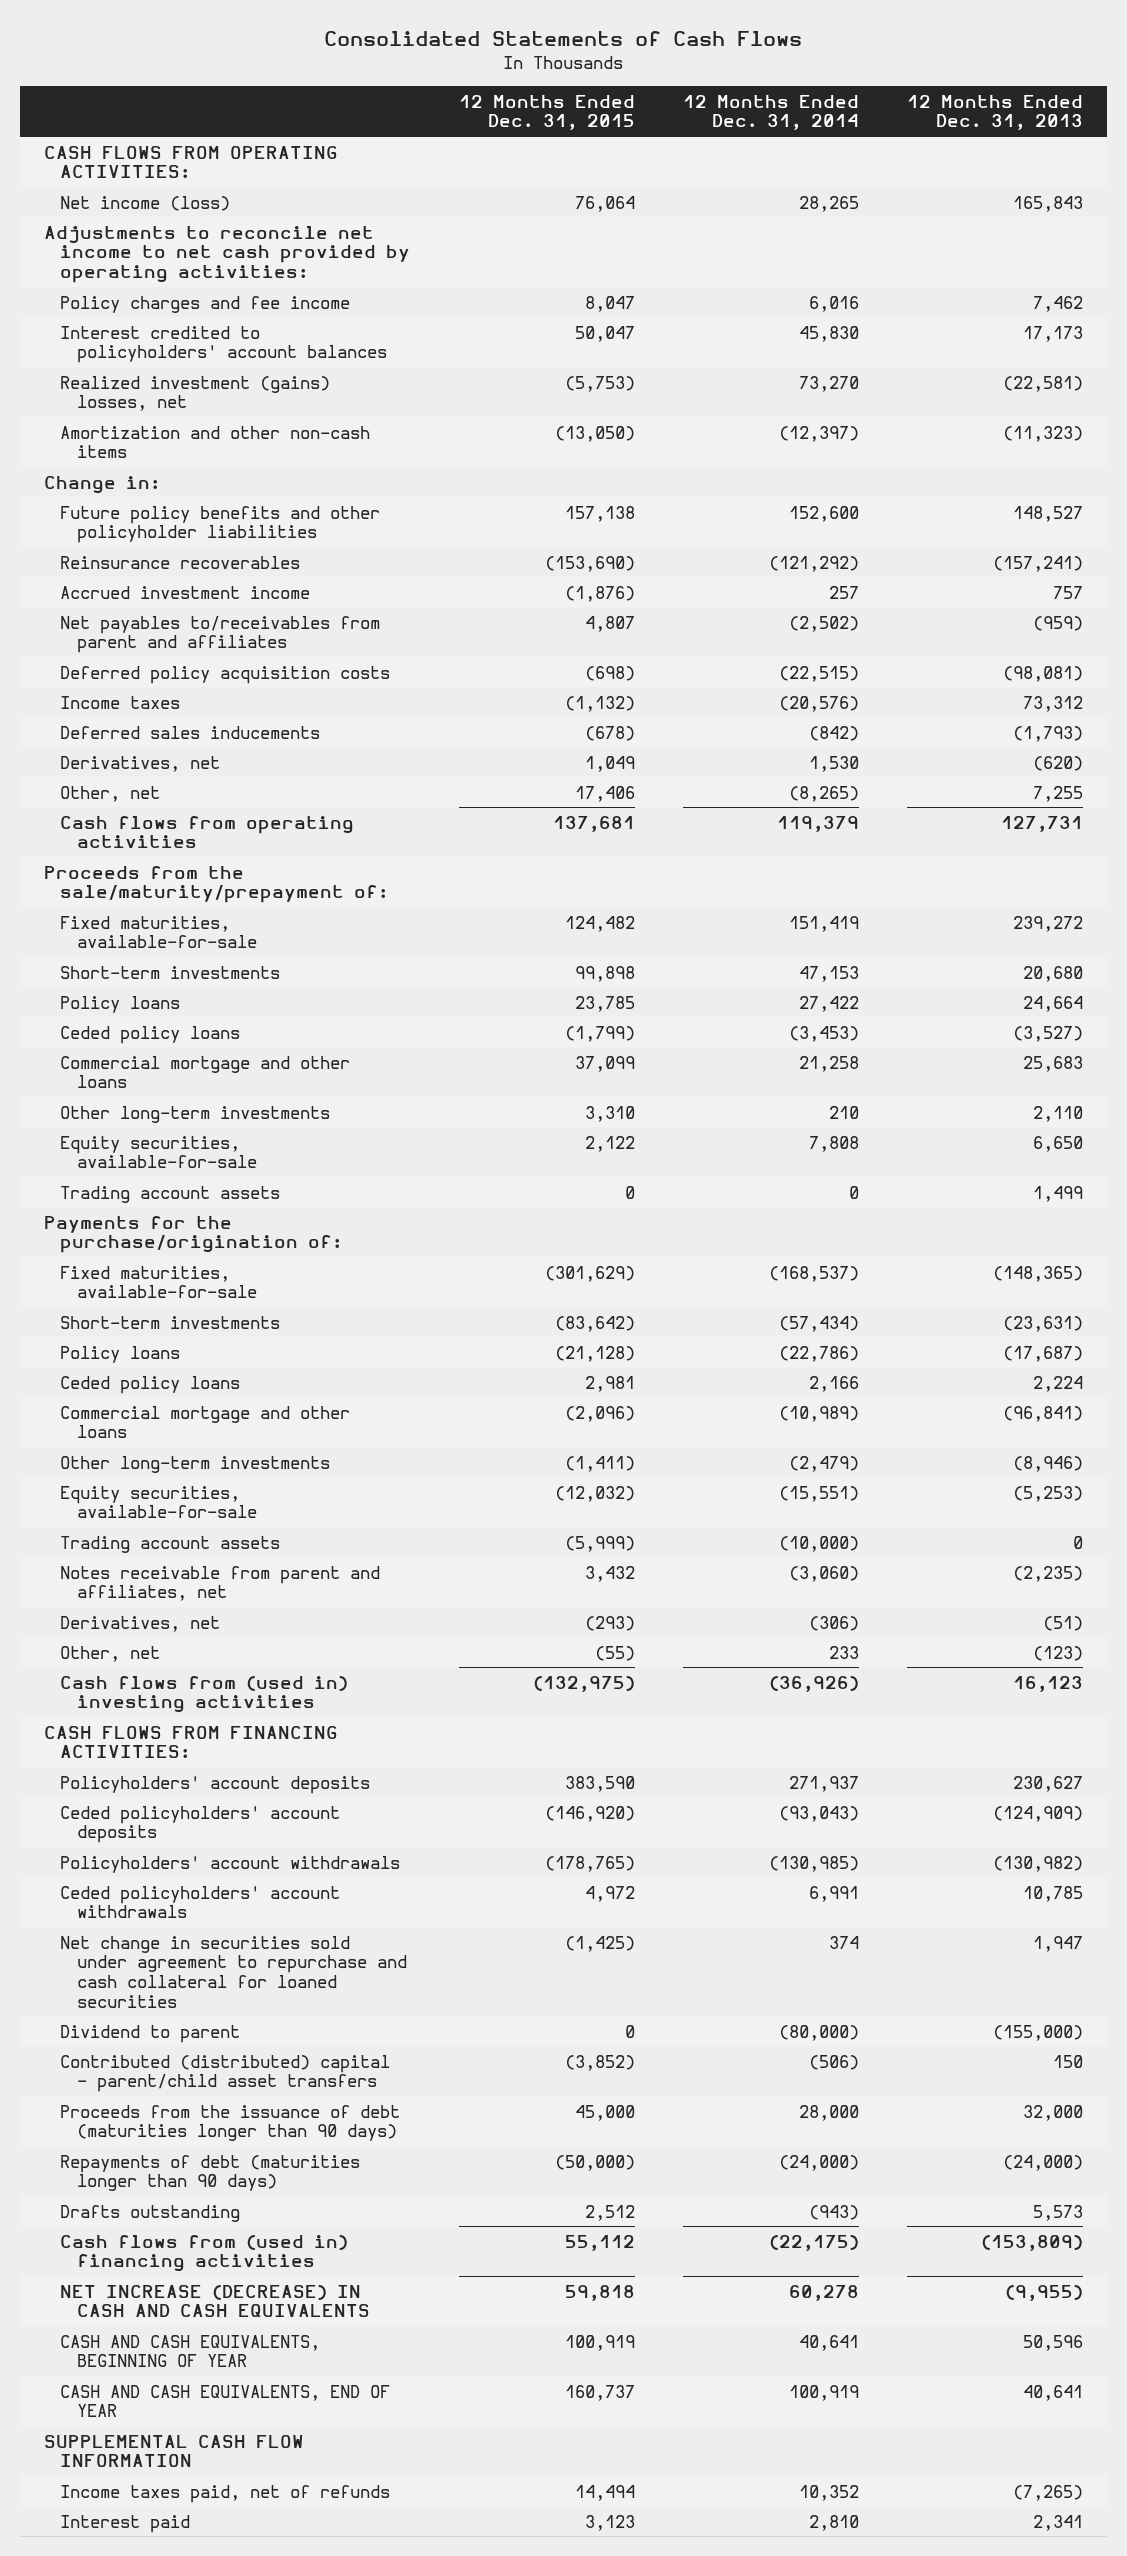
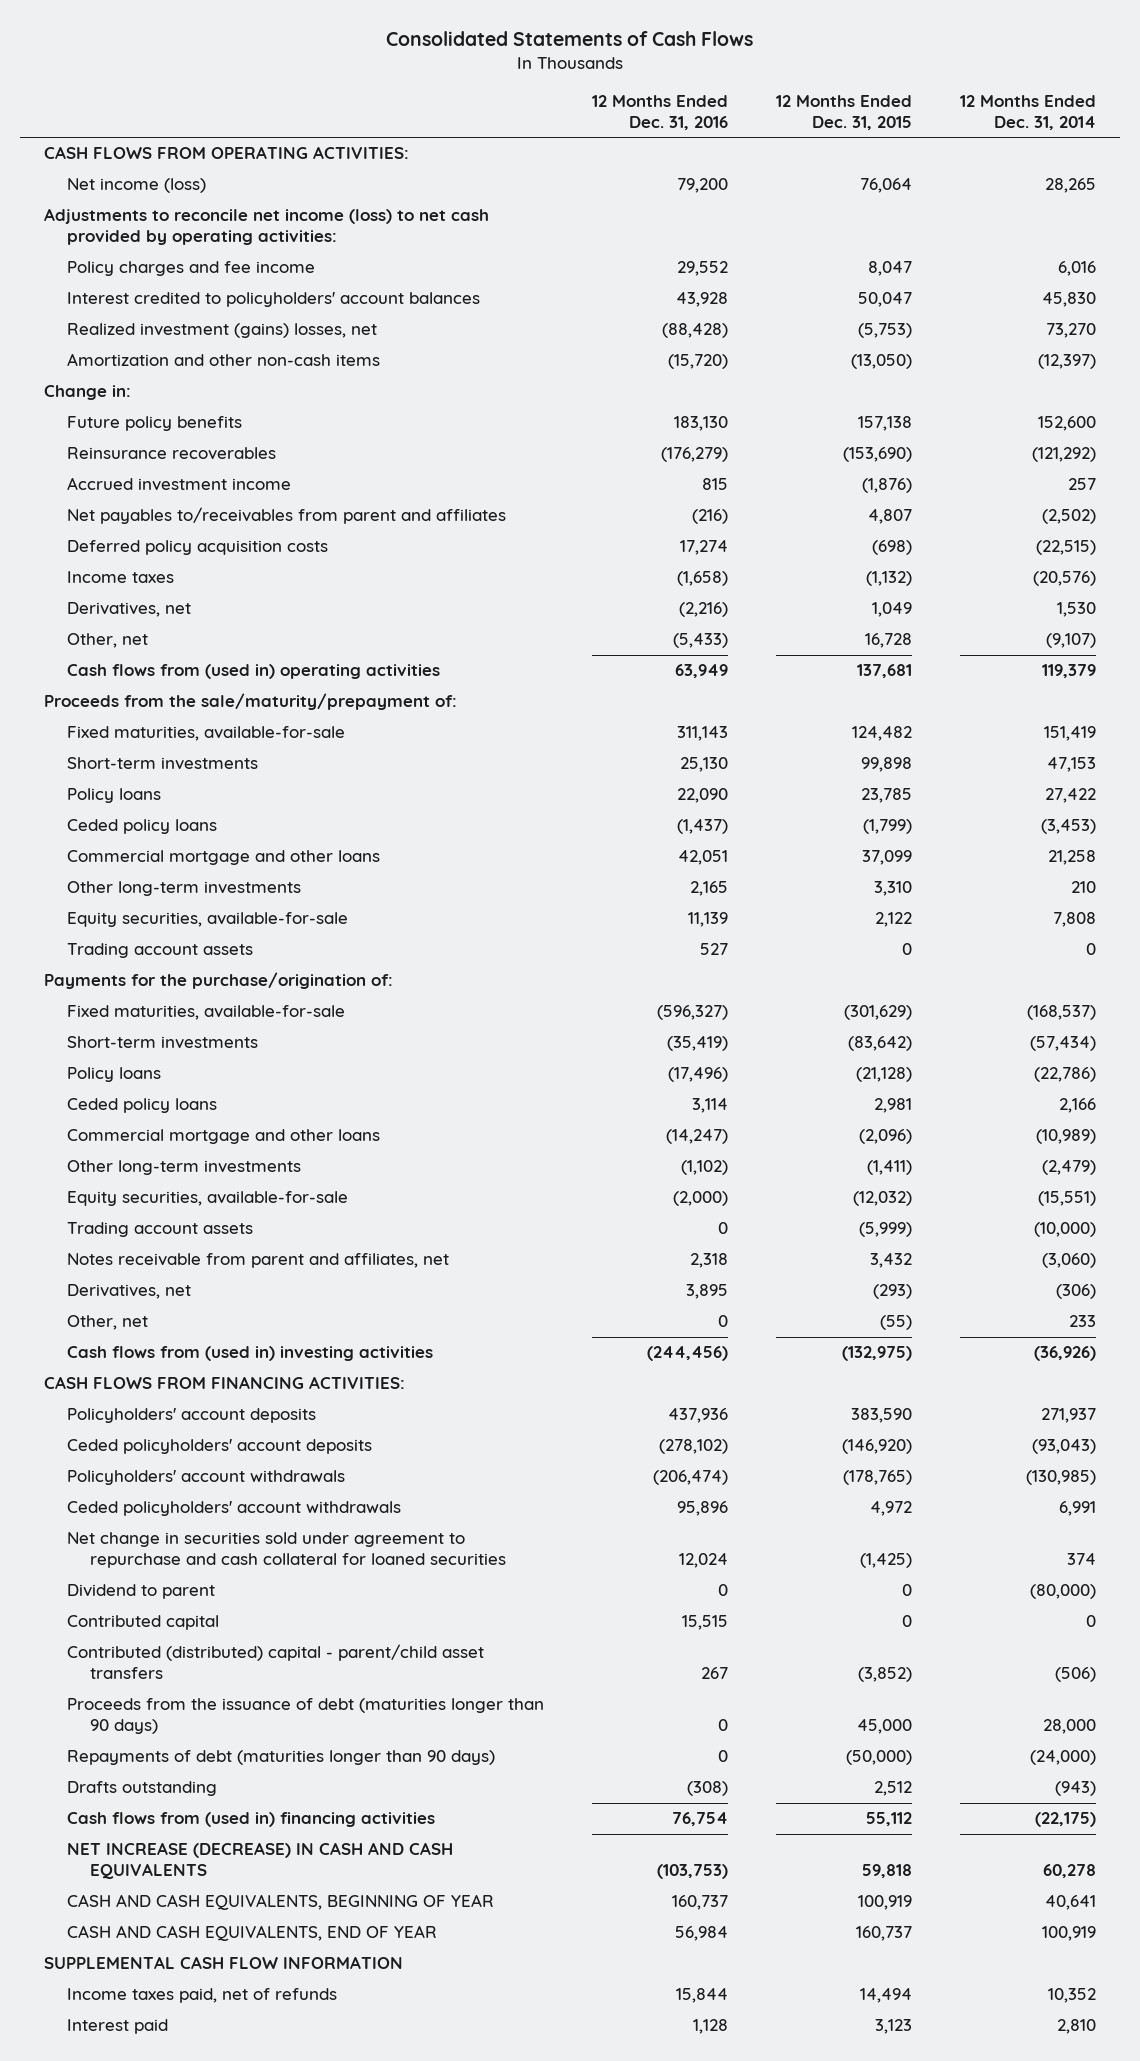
- | 12 Months Ended Dec. 31, 2015 | 12 Months Ended Dec. 31, 2014 | 12 Months Ended Dec. 31, 2013
+ | 12 Months Ended Dec. 31, 2016 | 12 Months Ended Dec. 31, 2015 | 12 Months Ended Dec. 31, 2014
- Adjustments to reconcile net income to net cash provided by operating activities:
+ Adjustments to reconcile net income (loss) to net cash provided by operating activities:
- Future policy benefits and other policyholder liabilities | 157,138 | 152,600 | 148,527
+ Future policy benefits | 183,130 | 157,138 | 152,600
- Deferred sales inducements | (678) | (842) | (1,793)
- Other, net | 17,406 | (8,265) | 7,255
- Cash flows from operating activities | 137,681 | 119,379 | 127,731
+ Other, net | (5,433) | 16,728 | (9,107)
+ Cash flows from (used in) operating activities | 63,949 | 137,681 | 119,379
+ Contributed capital | 15,515 | 0 | 0

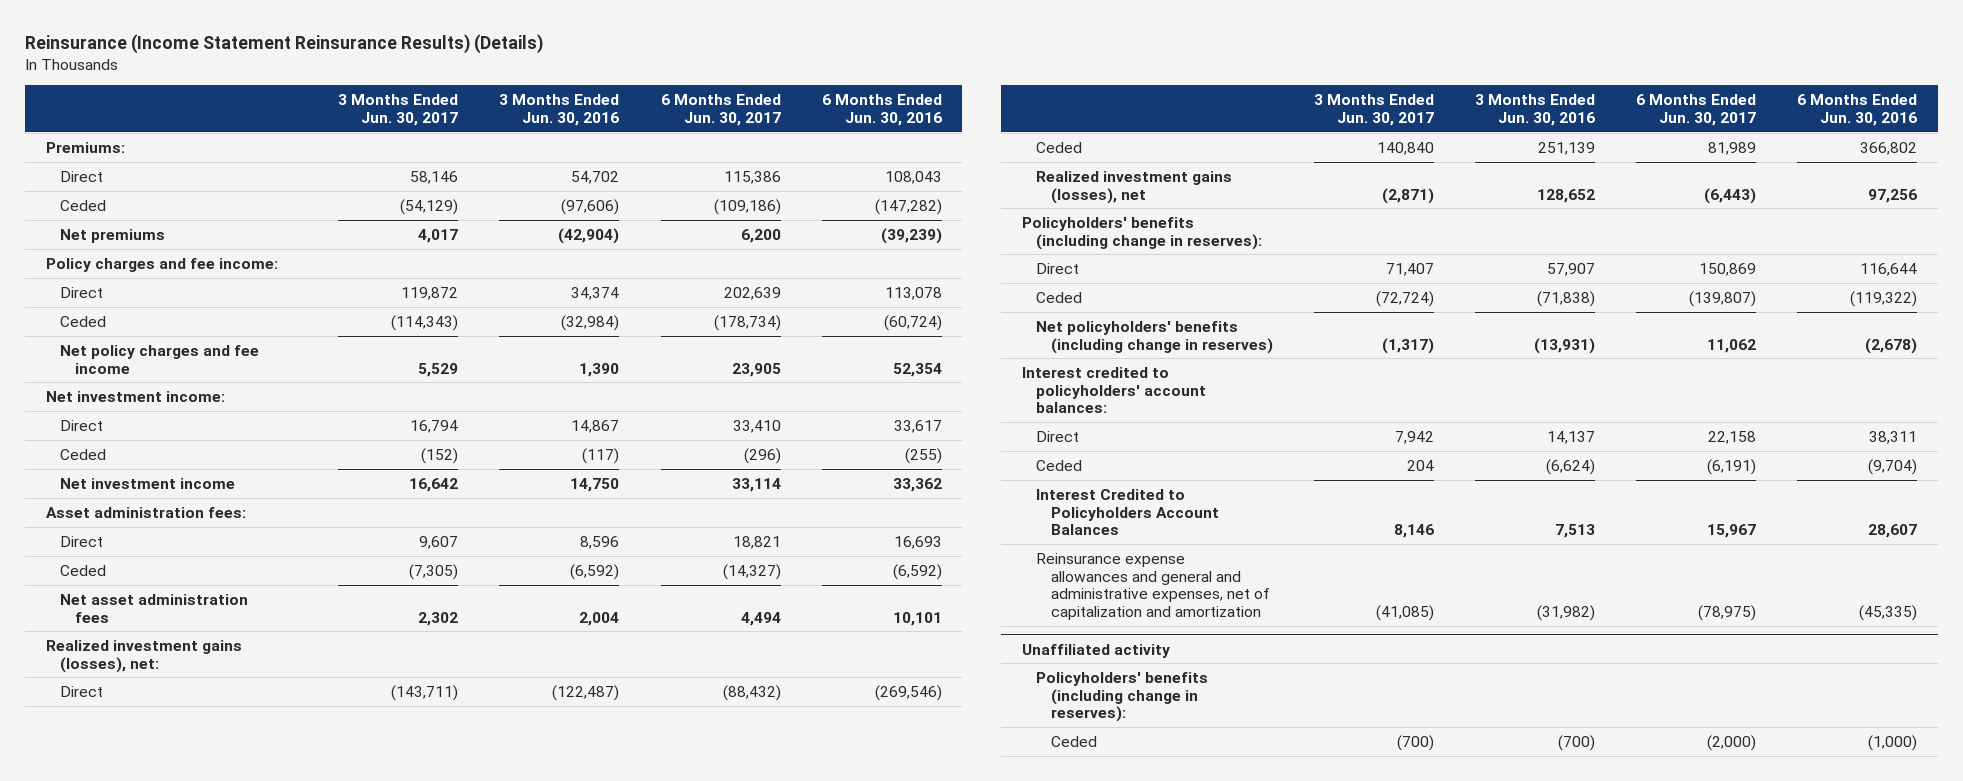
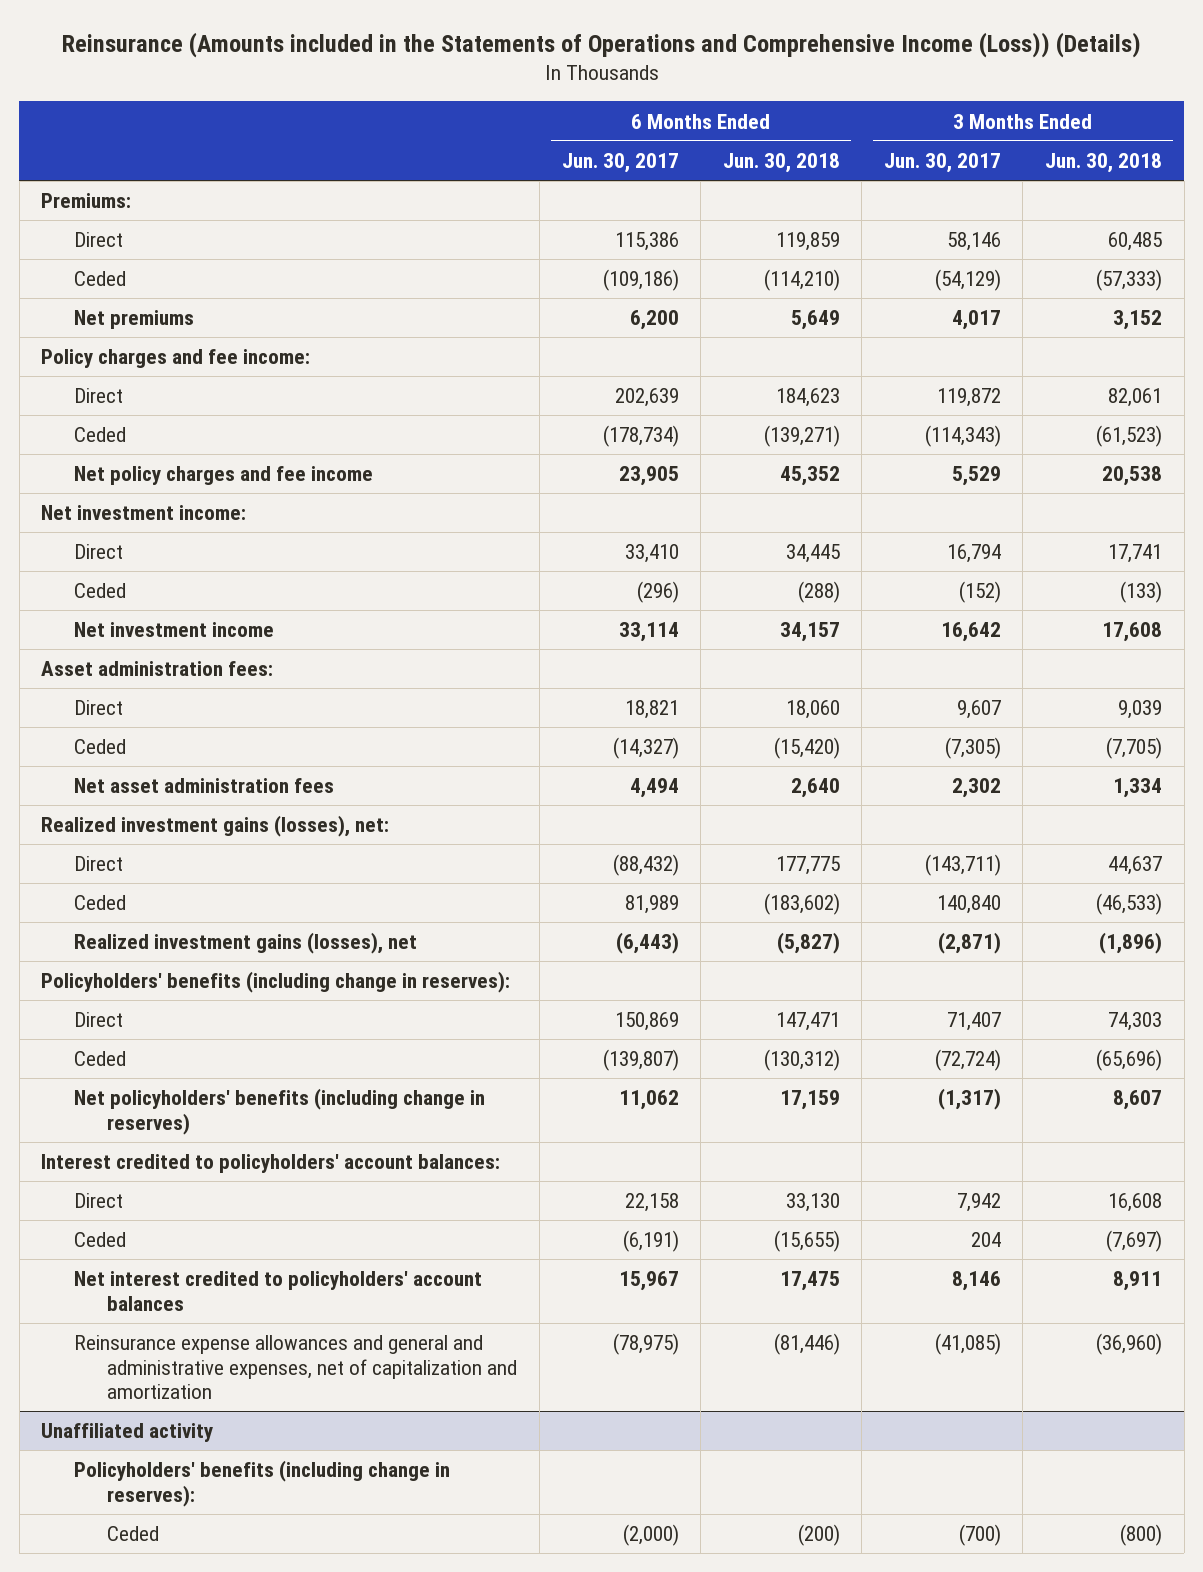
- Reinsurance (Income Statement Reinsurance Results) (Details)
+ Reinsurance (Amounts included in the Statements of Operations and Comprehensive Income (Loss)) (Details)
- | 3 Months Ended Jun. 30, 2017 | 3 Months Ended Jun. 30, 2016 | 6 Months Ended Jun. 30, 2017 | 6 Months Ended Jun. 30, 2016
+ | 6 Months Ended Jun. 30, 2017 | 6 Months Ended Jun. 30, 2018 | 3 Months Ended Jun. 30, 2017 | 3 Months Ended Jun. 30, 2018
- Interest Credited to Policyholders Account Balances | 8,146 | 7,513 | 15,967 | 28,607
+ Net interest credited to policyholders' account balances | 15,967 | 17,475 | 8,146 | 8,911

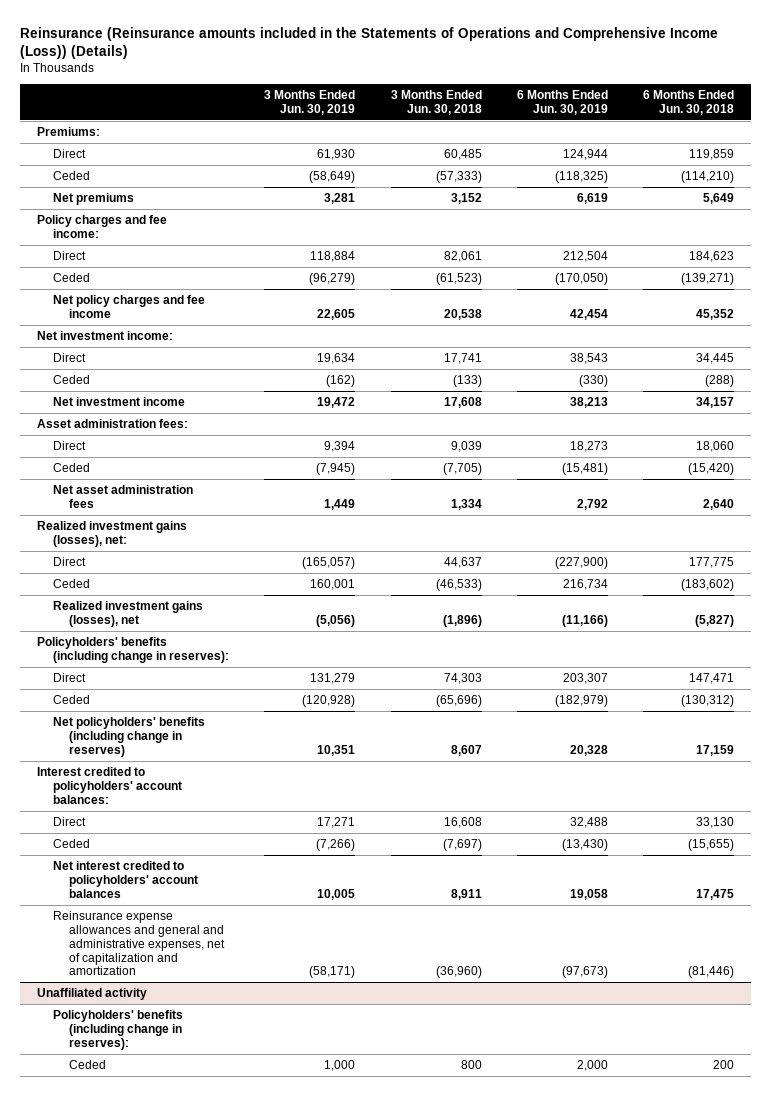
- Reinsurance (Amounts included in the Statements of Operations and Comprehensive Income (Loss)) (Details)
+ Reinsurance (Reinsurance amounts included in the Statements of Operations and Comprehensive Income (Loss)) (Details)
- | 6 Months Ended Jun. 30, 2017 | 6 Months Ended Jun. 30, 2018 | 3 Months Ended Jun. 30, 2017 | 3 Months Ended Jun. 30, 2018
+ | 3 Months Ended Jun. 30, 2019 | 3 Months Ended Jun. 30, 2018 | 6 Months Ended Jun. 30, 2019 | 6 Months Ended Jun. 30, 2018
@ Unaffiliated activity
- Ceded | (2,000) | (200) | (700) | (800)
+ Ceded | 1,000 | 800 | 2,000 | 200

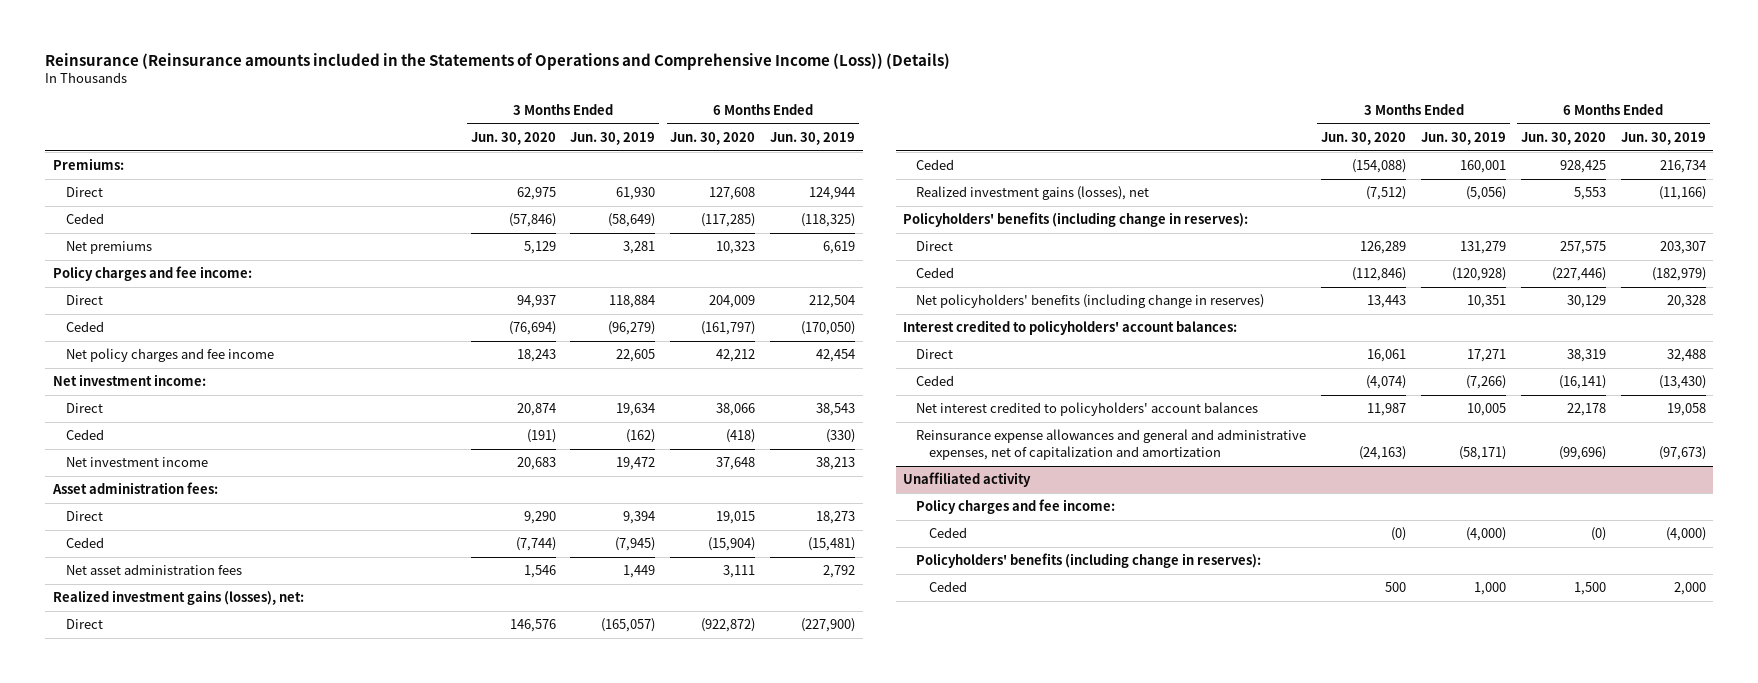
- | 3 Months Ended Jun. 30, 2019 | 3 Months Ended Jun. 30, 2018 | 6 Months Ended Jun. 30, 2019 | 6 Months Ended Jun. 30, 2018
+ | 3 Months Ended Jun. 30, 2020 | 3 Months Ended Jun. 30, 2019 | 6 Months Ended Jun. 30, 2020 | 6 Months Ended Jun. 30, 2019
@ Unaffiliated activity
+ Policy charges and fee income:
+ Ceded | (0) | (4,000) | (0) | (4,000)

